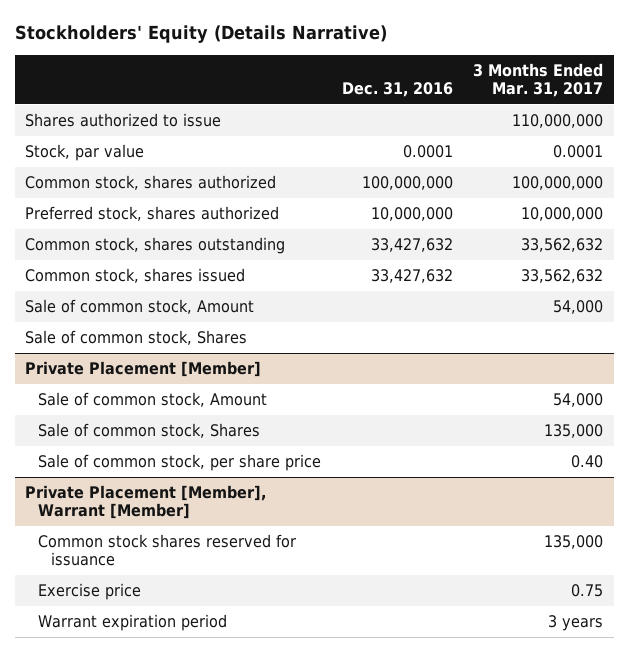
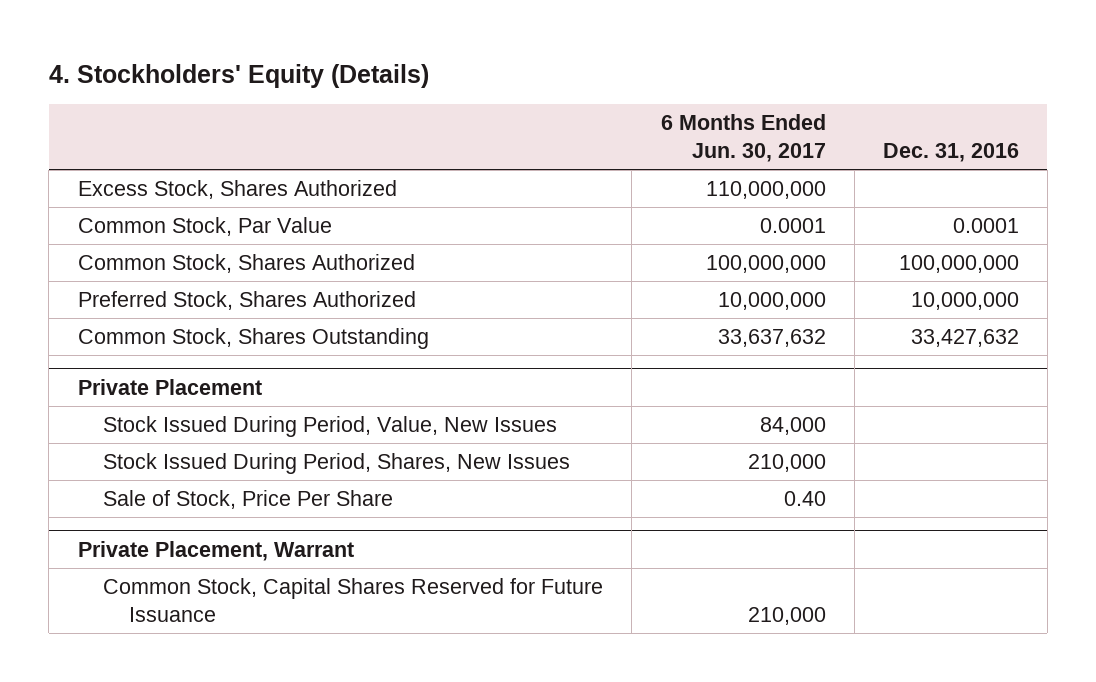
- Stockholders' Equity (Details Narrative)
+ 4. Stockholders' Equity (Details)
- | Dec. 31, 2016 | 3 Months Ended Mar. 31, 2017
+ | 6 Months Ended Jun. 30, 2017 | Dec. 31, 2016
- Shares authorized to issue | | 110,000,000
- Stock, par value | 0.0001 | 0.0001
- Common stock, shares authorized | 100,000,000 | 100,000,000
- Preferred stock, shares authorized | 10,000,000 | 10,000,000
- Common stock, shares outstanding | 33,427,632 | 33,562,632
- Common stock, shares issued | 33,427,632 | 33,562,632
- Sale of common stock, Amount | | 54,000
- Sale of common stock, Shares
- Private Placement [Member]
- Sale of common stock, Amount | | 54,000
- Sale of common stock, Shares | | 135,000
- Sale of common stock, per share price | | 0.40
- Private Placement [Member], Warrant [Member]
- Common stock shares reserved for issuance | | 135,000
- Exercise price | | 0.75
- Warrant expiration period | | 3 years
+ Excess Stock, Shares Authorized | 110,000,000 |
+ Common Stock, Par Value | 0.0001 | 0.0001
+ Common Stock, Shares Authorized | 100,000,000 | 100,000,000
+ Preferred Stock, Shares Authorized | 10,000,000 | 10,000,000
+ Common Stock, Shares Outstanding | 33,637,632 | 33,427,632
+ Private Placement
+ Stock Issued During Period, Value, New Issues | 84,000 |
+ Stock Issued During Period, Shares, New Issues | 210,000 |
+ Sale of Stock, Price Per Share | 0.40 |
+ Private Placement, Warrant
+ Common Stock, Capital Shares Reserved for Future Issuance | 210,000 |

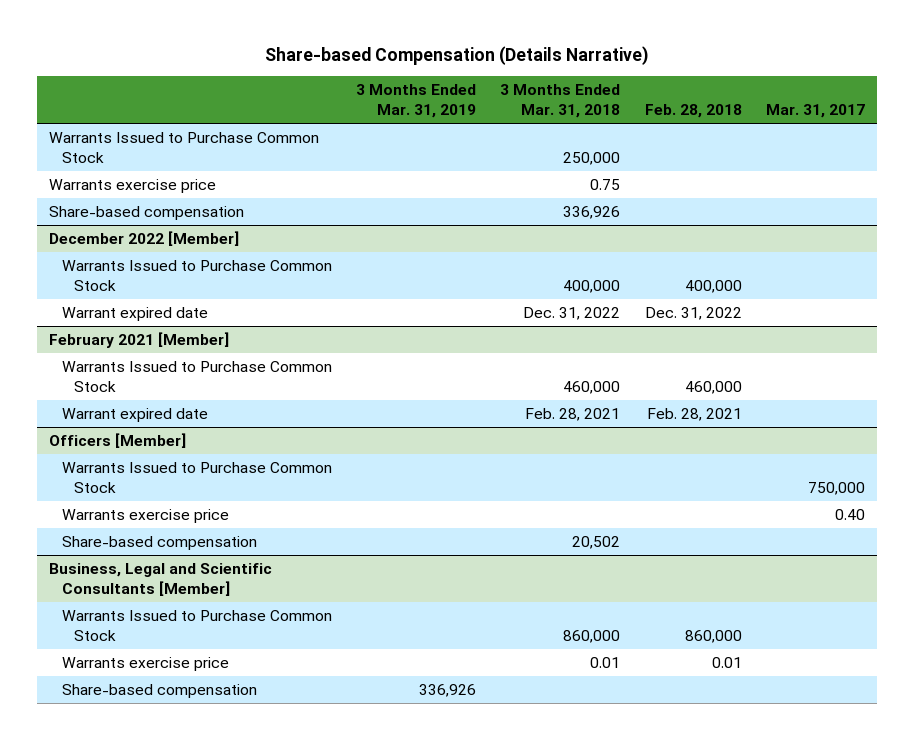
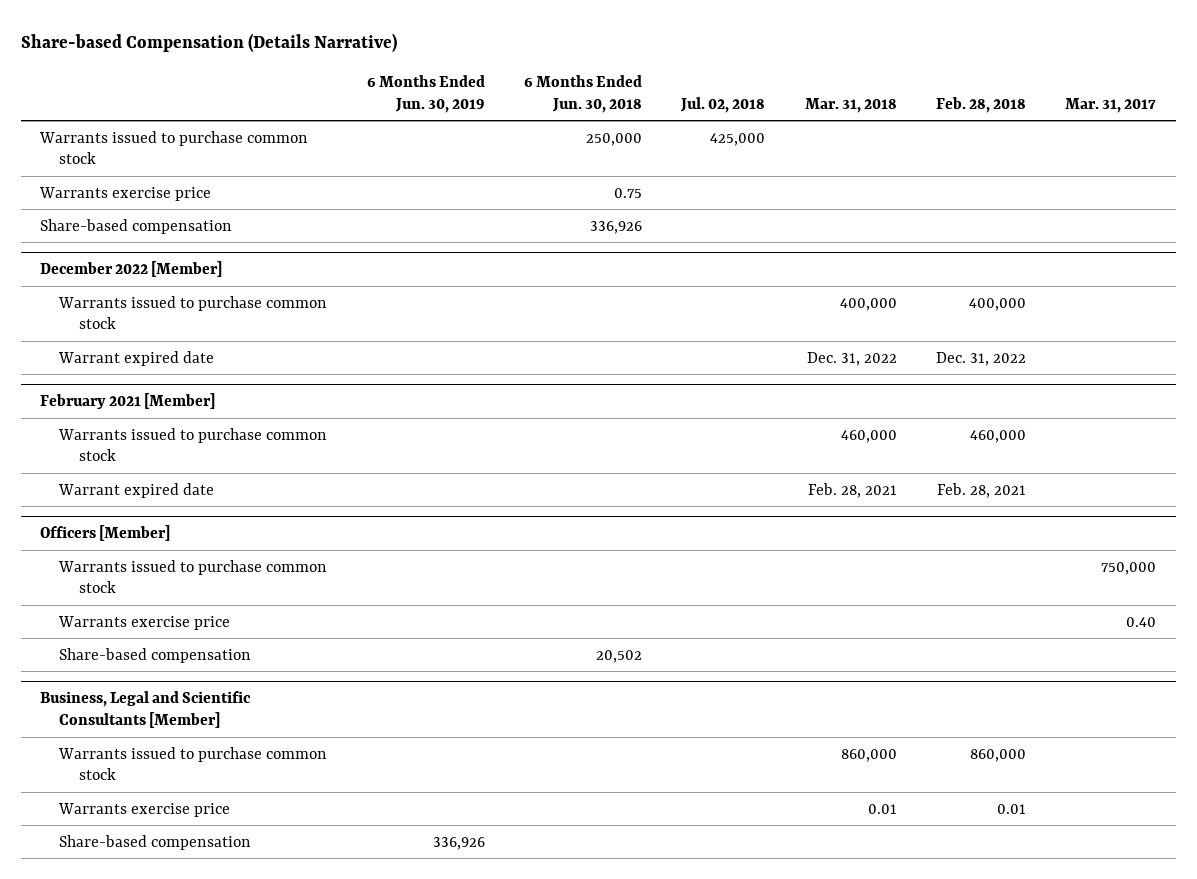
- | 3 Months Ended Mar. 31, 2019 | 3 Months Ended Mar. 31, 2018 | Feb. 28, 2018 | Mar. 31, 2017
+ | 6 Months Ended Jun. 30, 2019 | 6 Months Ended Jun. 30, 2018 | Jul. 02, 2018 | Mar. 31, 2018 | Feb. 28, 2018 | Mar. 31, 2017
- Warrants Issued to Purchase Common Stock | | 250,000 | |
+ Warrants issued to purchase common stock | | 250,000 | 425,000 | | |
@ December 2022 [Member]
- Warrants Issued to Purchase Common Stock | | 400,000 | 400,000 |
+ Warrants issued to purchase common stock | | | | 400,000 | 400,000 |
@ February 2021 [Member]
- Warrants Issued to Purchase Common Stock | | 460,000 | 460,000 |
+ Warrants issued to purchase common stock | | | | 460,000 | 460,000 |
@ Officers [Member]
- Warrants Issued to Purchase Common Stock | | | | 750,000
+ Warrants issued to purchase common stock | | | | | | 750,000
@ Business, Legal and Scientific Consultants [Member]
- Warrants Issued to Purchase Common Stock | | 860,000 | 860,000 |
+ Warrants issued to purchase common stock | | | | 860,000 | 860,000 |

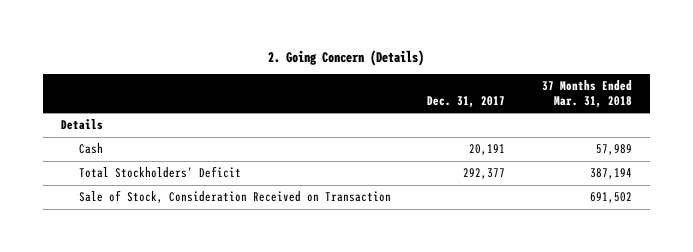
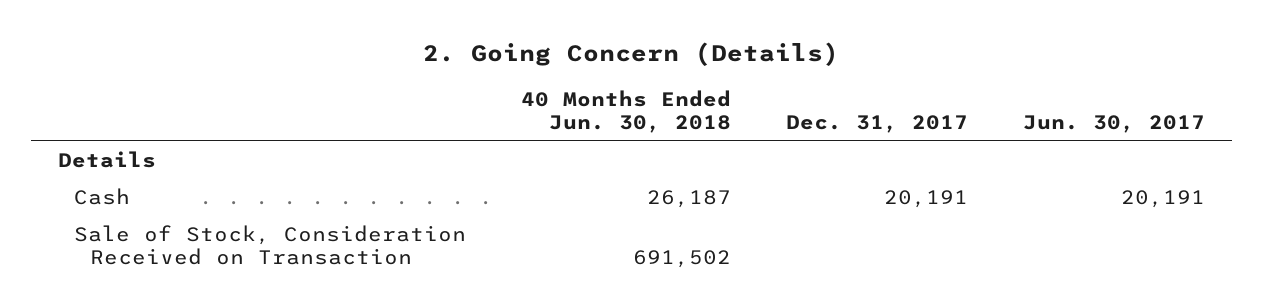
- | Dec. 31, 2017 | 37 Months Ended Mar. 31, 2018
+ | 40 Months Ended Jun. 30, 2018 | Dec. 31, 2017 | Jun. 30, 2017
- Total Stockholders' Deficit | 292,377 | 387,194

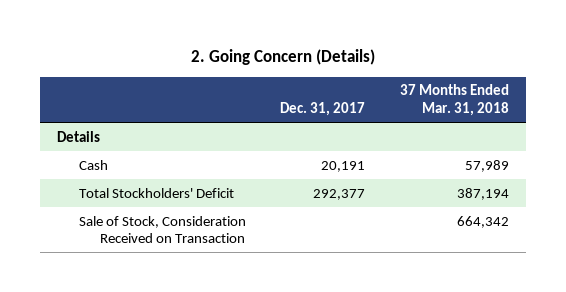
- | 40 Months Ended Jun. 30, 2018 | Dec. 31, 2017 | Jun. 30, 2017
+ | Dec. 31, 2017 | 37 Months Ended Mar. 31, 2018
+ Total Stockholders' Deficit | 292,377 | 387,194

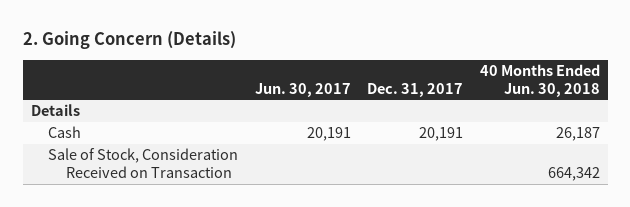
- | Dec. 31, 2017 | 37 Months Ended Mar. 31, 2018
+ | Jun. 30, 2017 | Dec. 31, 2017 | 40 Months Ended Jun. 30, 2018
- Total Stockholders' Deficit | 292,377 | 387,194

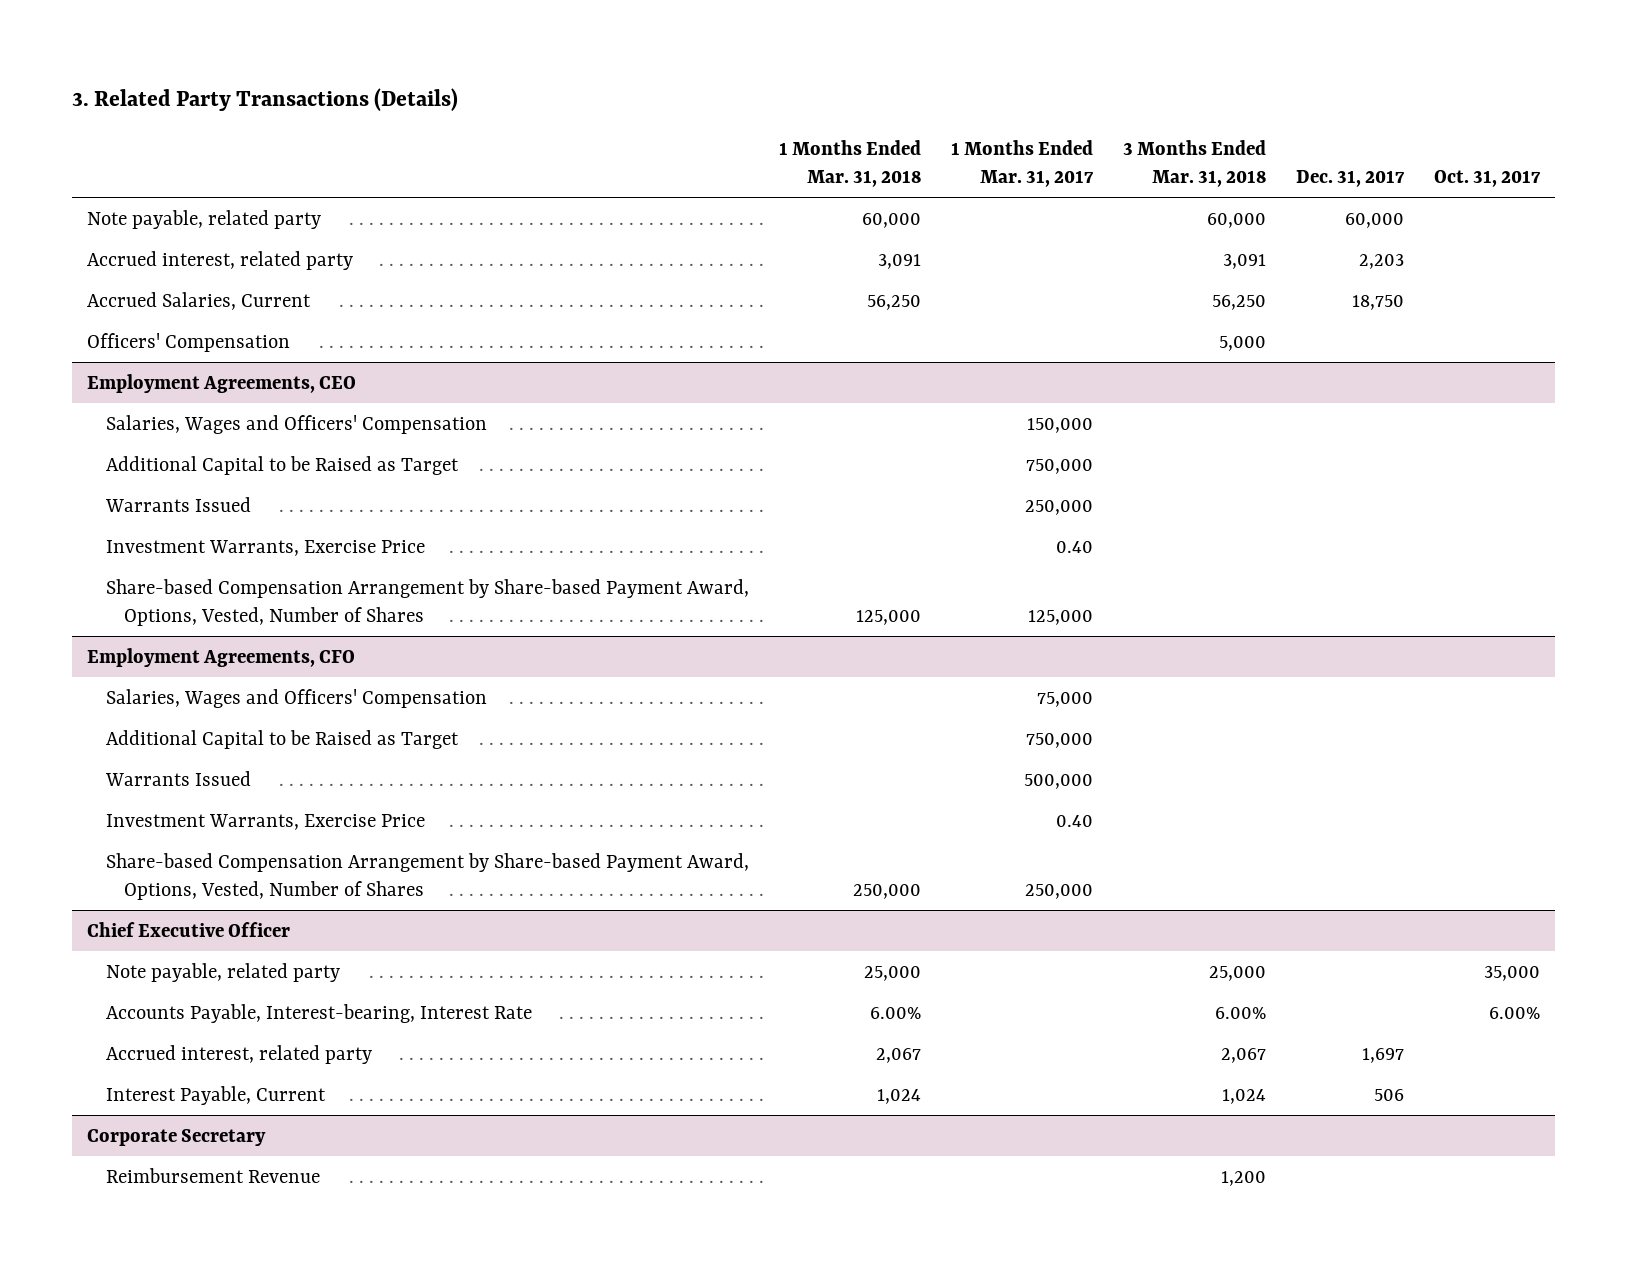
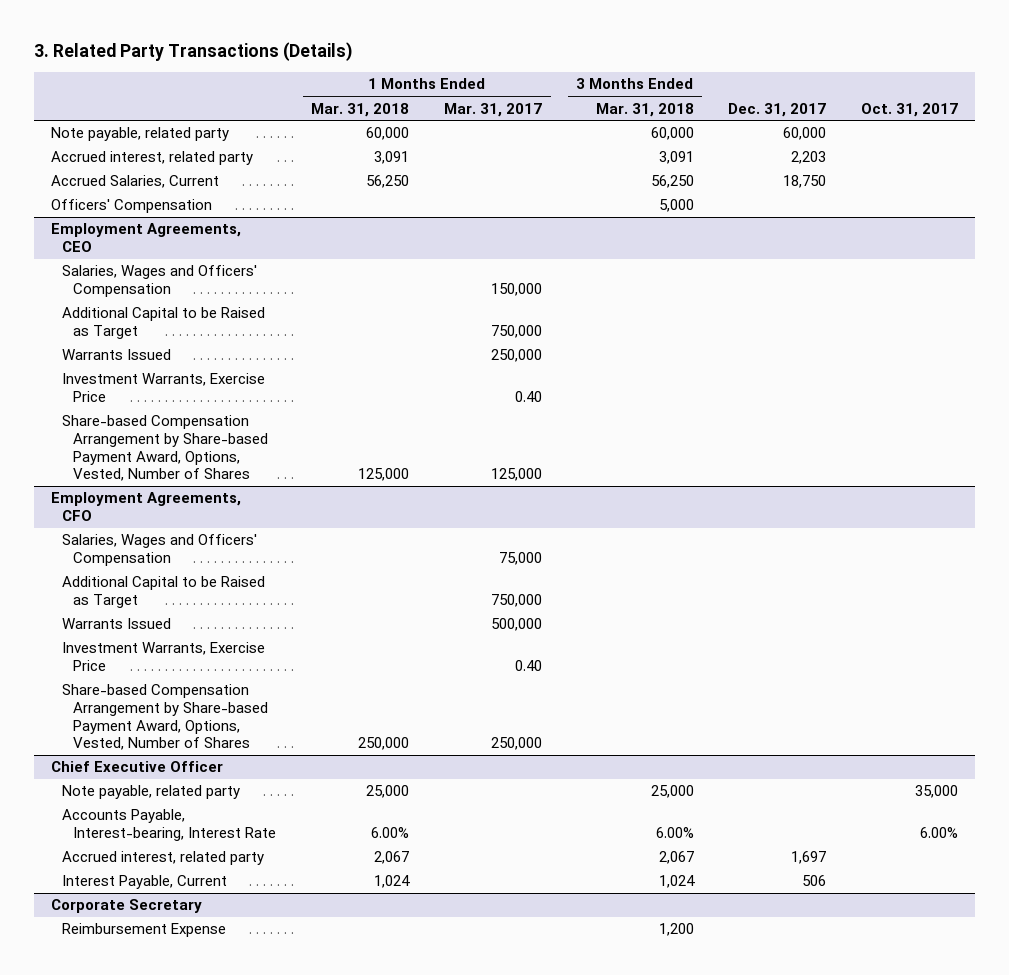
@ Corporate Secretary
- Reimbursement Revenue | | | 1,200 | |
+ Reimbursement Expense | | | 1,200 | |

